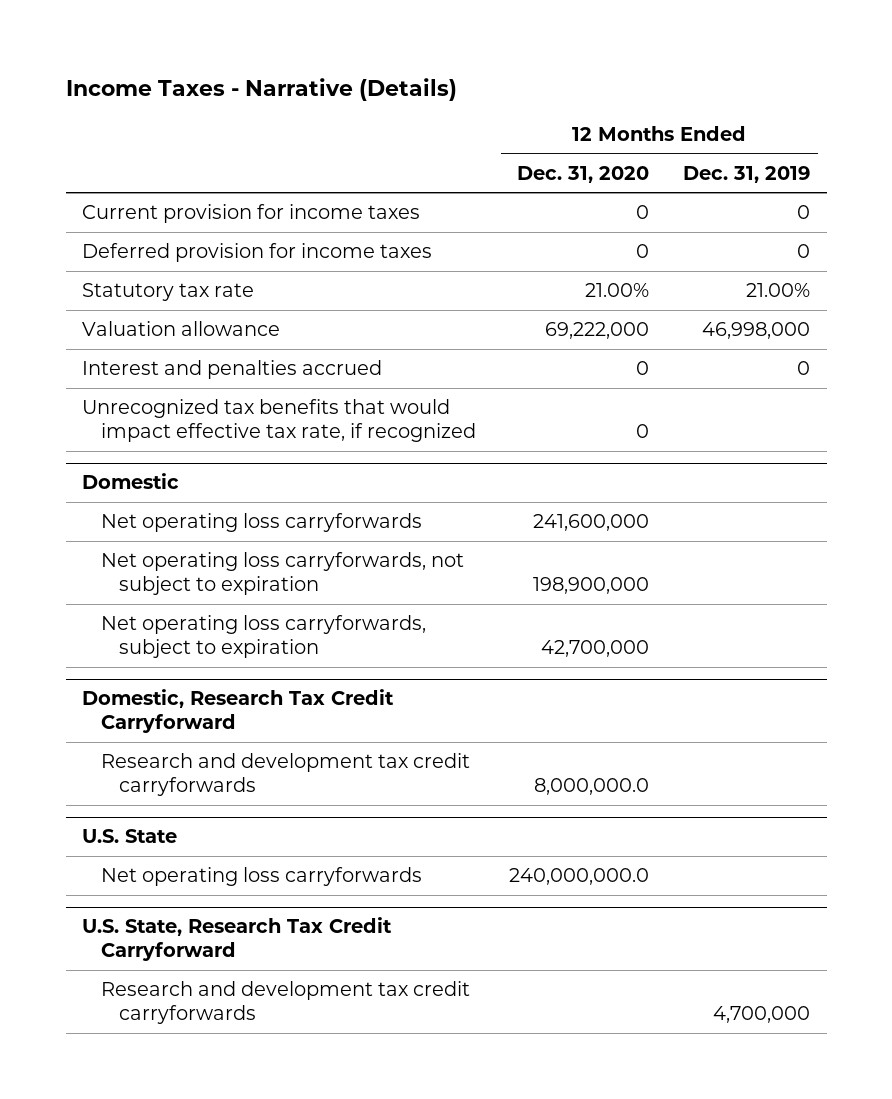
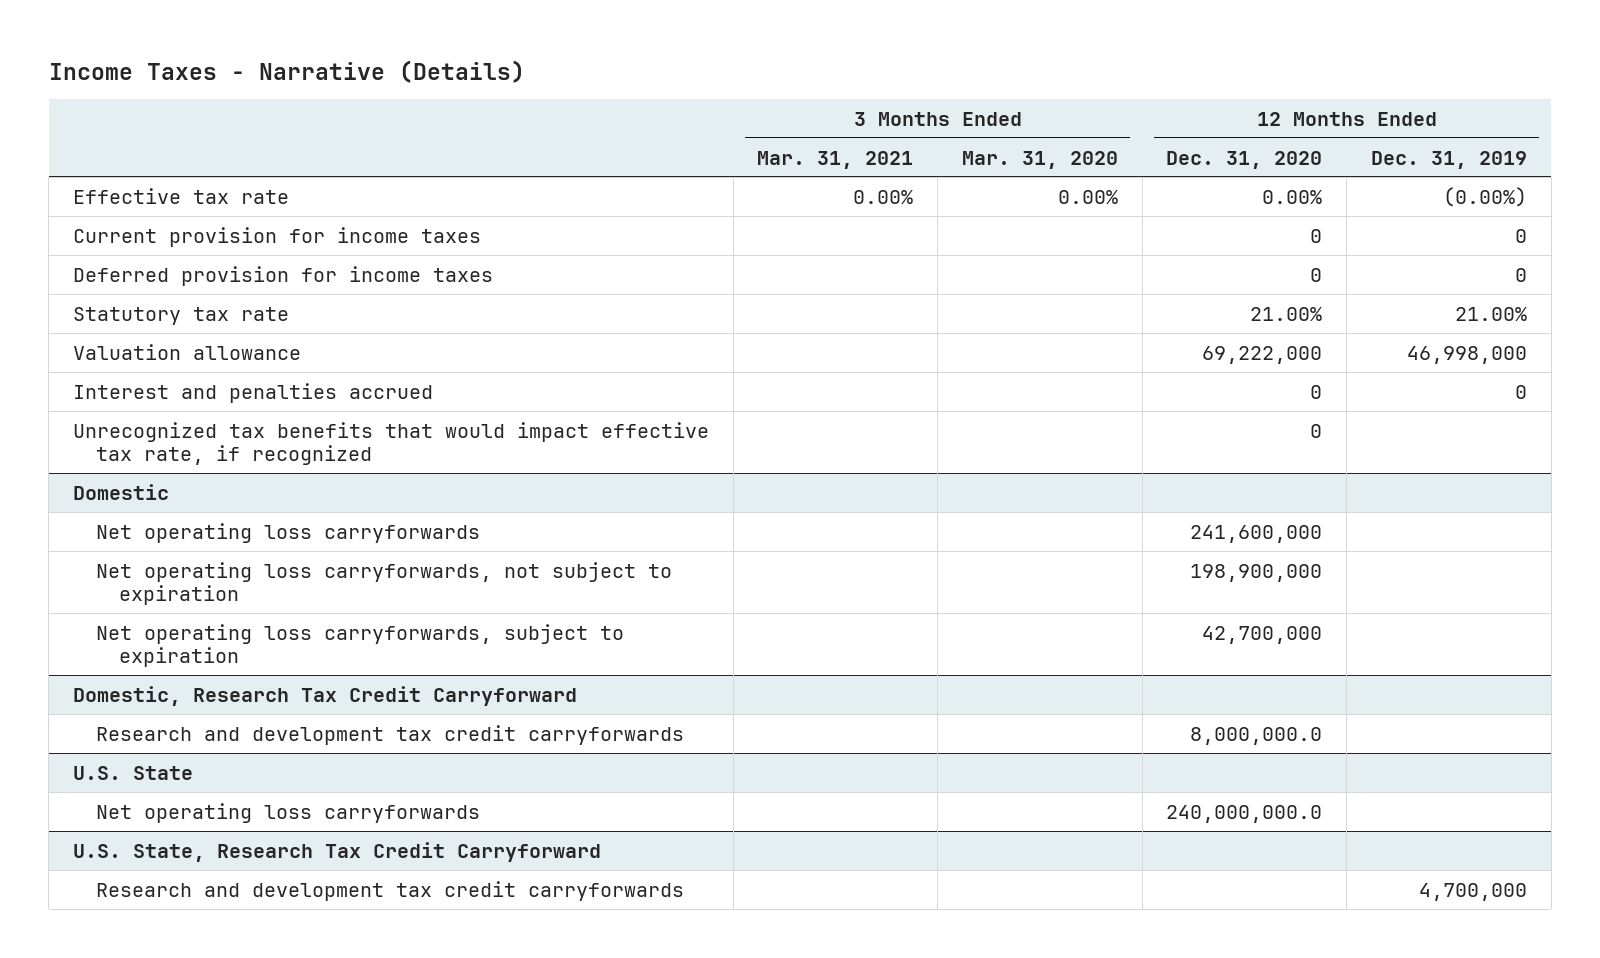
- | 12 Months Ended Dec. 31, 2020 | 12 Months Ended Dec. 31, 2019
+ | 3 Months Ended Mar. 31, 2021 | 3 Months Ended Mar. 31, 2020 | 12 Months Ended Dec. 31, 2020 | 12 Months Ended Dec. 31, 2019
+ Effective tax rate | 0.00% | 0.00% | 0.00% | (0.00%)

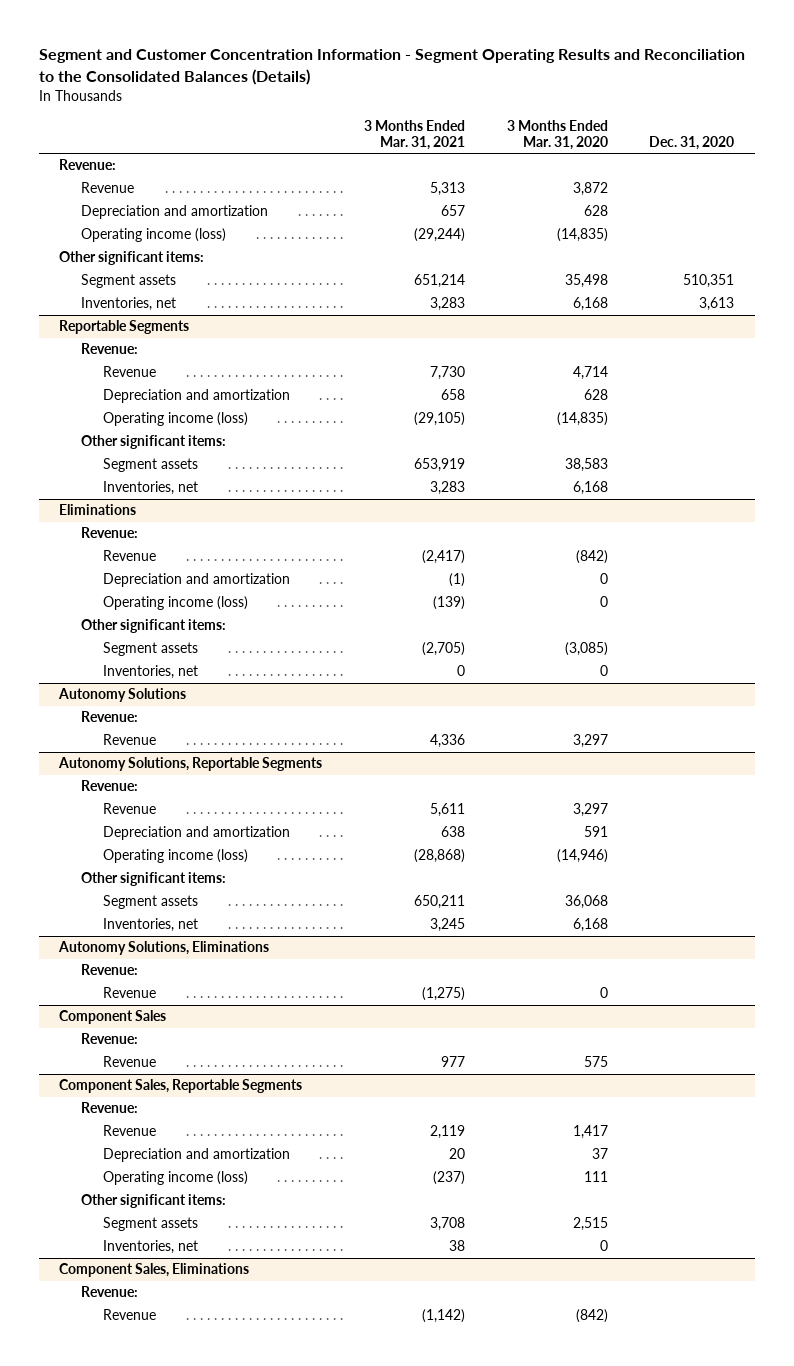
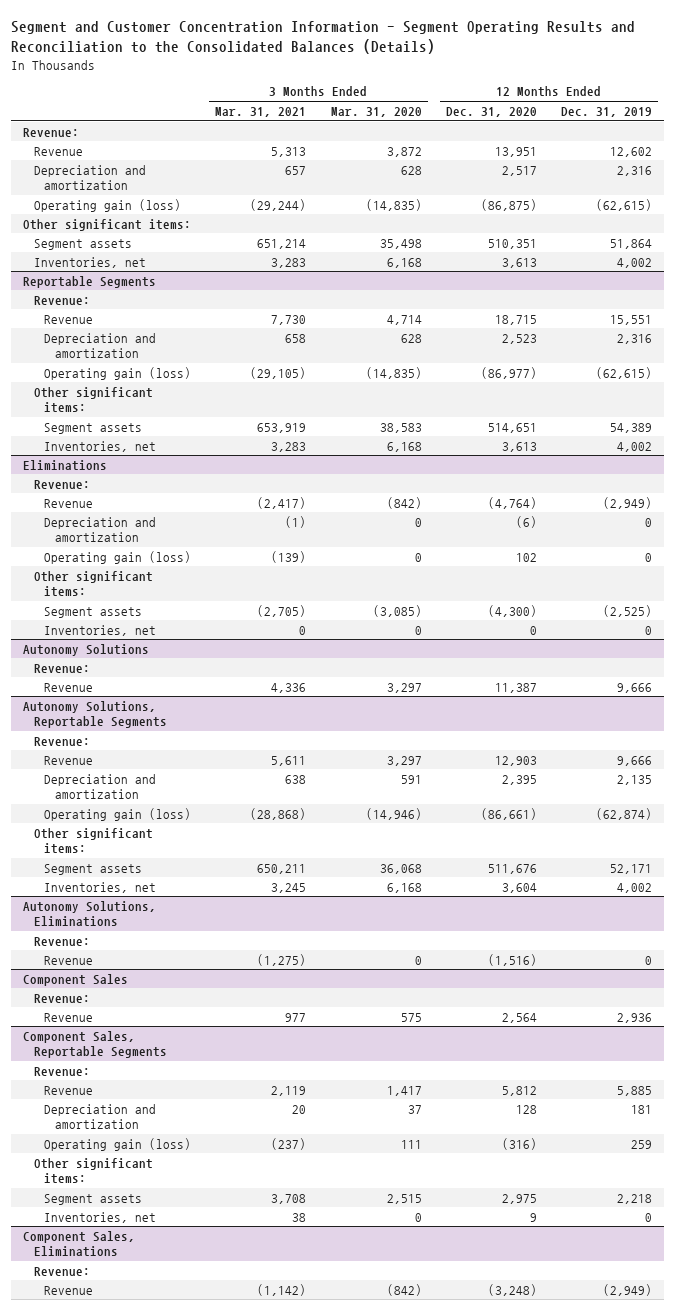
- | 3 Months Ended Mar. 31, 2021 | 3 Months Ended Mar. 31, 2020 | Dec. 31, 2020
+ | 3 Months Ended Mar. 31, 2021 | 3 Months Ended Mar. 31, 2020 | 12 Months Ended Dec. 31, 2020 | 12 Months Ended Dec. 31, 2019
- Operating income (loss) | (29,244) | (14,835) |
+ Operating gain (loss) | (29,244) | (14,835) | (86,875) | (62,615)
@ Reportable Segments
- Operating income (loss) | (29,105) | (14,835) |
+ Operating gain (loss) | (29,105) | (14,835) | (86,977) | (62,615)
@ Eliminations
- Operating income (loss) | (139) | 0 |
+ Operating gain (loss) | (139) | 0 | 102 | 0
@ Autonomy Solutions, Reportable Segments
- Operating income (loss) | (28,868) | (14,946) |
+ Operating gain (loss) | (28,868) | (14,946) | (86,661) | (62,874)
@ Component Sales, Reportable Segments
- Operating income (loss) | (237) | 111 |
+ Operating gain (loss) | (237) | 111 | (316) | 259

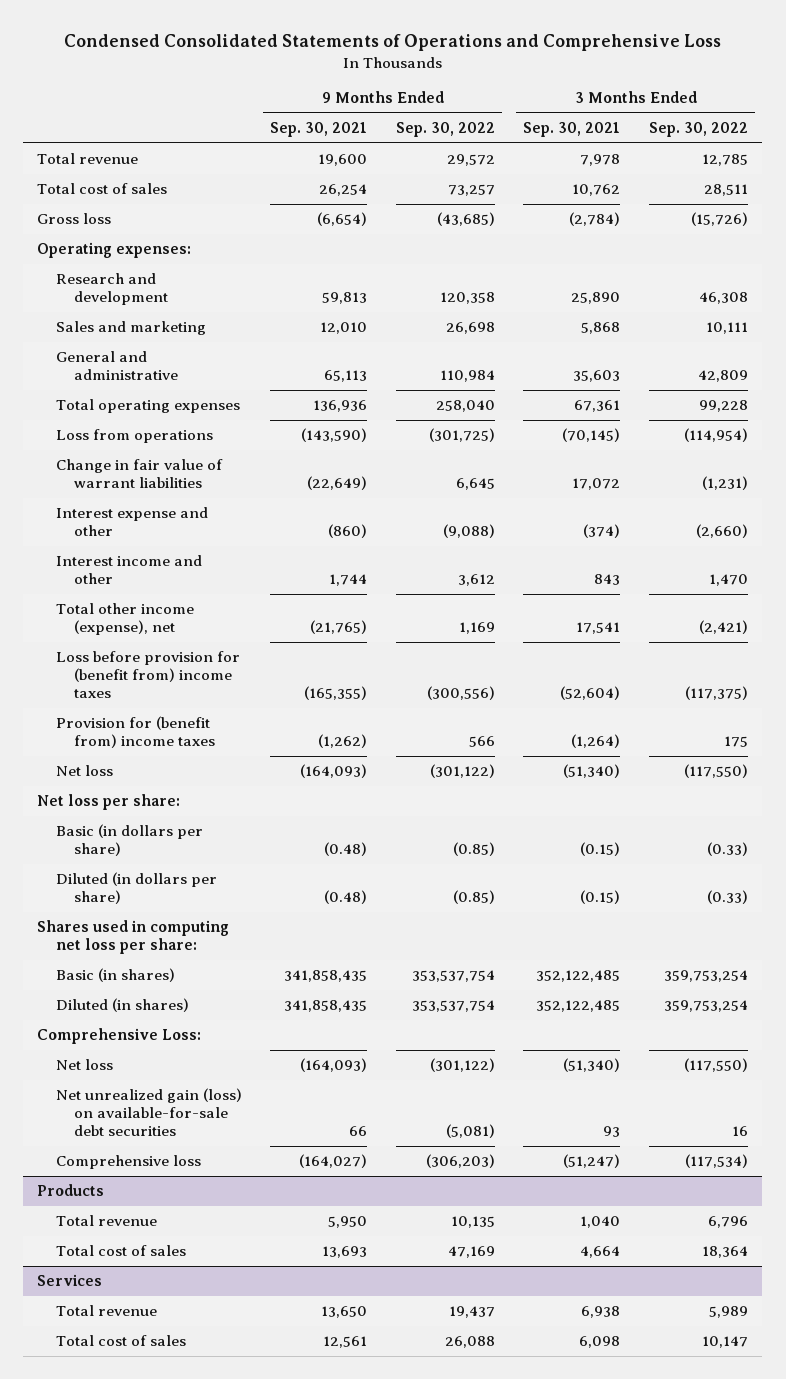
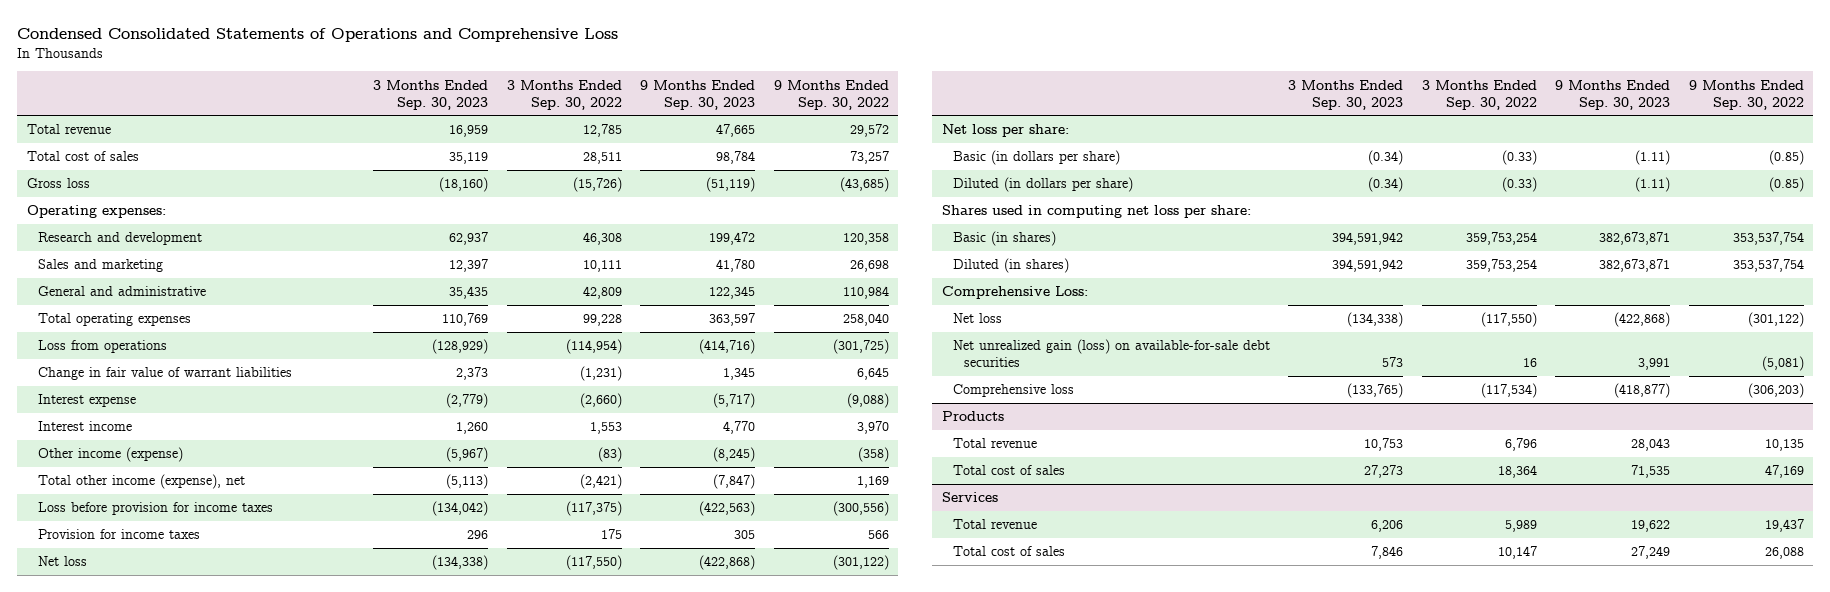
- | 9 Months Ended Sep. 30, 2021 | 9 Months Ended Sep. 30, 2022 | 3 Months Ended Sep. 30, 2021 | 3 Months Ended Sep. 30, 2022
+ | 3 Months Ended Sep. 30, 2023 | 3 Months Ended Sep. 30, 2022 | 9 Months Ended Sep. 30, 2023 | 9 Months Ended Sep. 30, 2022
- Interest expense and other | (860) | (9,088) | (374) | (2,660)
- Interest income and other | 1,744 | 3,612 | 843 | 1,470
+ Interest expense | (2,779) | (2,660) | (5,717) | (9,088)
+ Interest income | 1,260 | 1,553 | 4,770 | 3,970
+ Other income (expense) | (5,967) | (83) | (8,245) | (358)
- Loss before provision for (benefit from) income taxes | (165,355) | (300,556) | (52,604) | (117,375)
- Provision for (benefit from) income taxes | (1,262) | 566 | (1,264) | 175
+ Loss before provision for income taxes | (134,042) | (117,375) | (422,563) | (300,556)
+ Provision for income taxes | 296 | 175 | 305 | 566

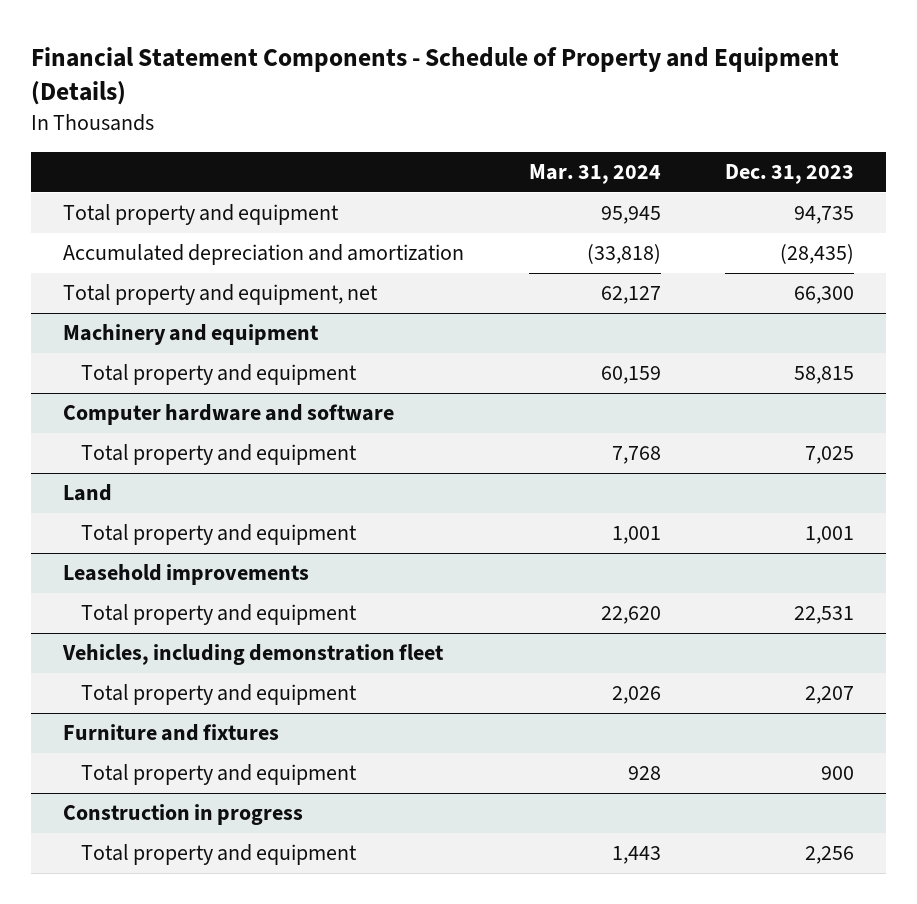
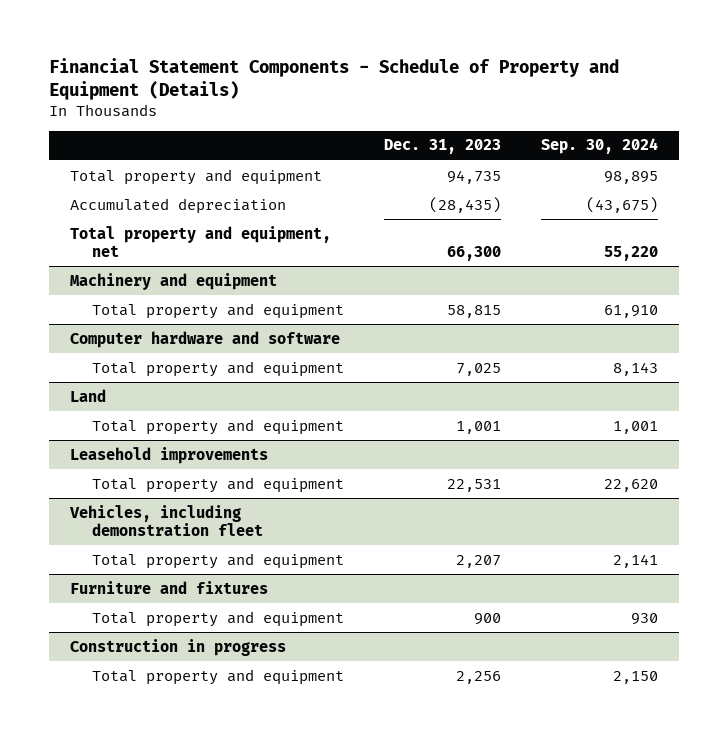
- | Mar. 31, 2024 | Dec. 31, 2023
+ | Dec. 31, 2023 | Sep. 30, 2024
- Accumulated depreciation and amortization | (33,818) | (28,435)
+ Accumulated depreciation | (28,435) | (43,675)

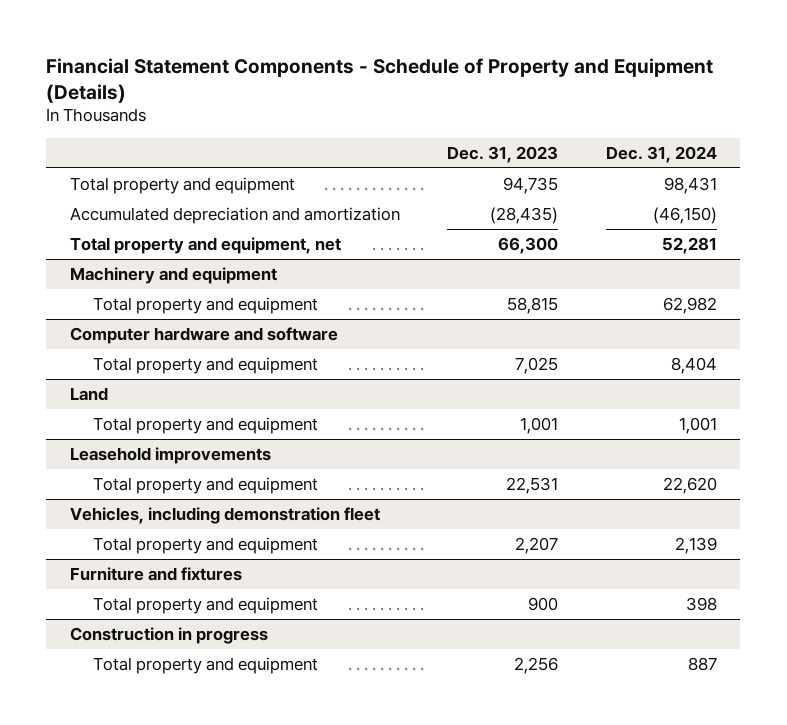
- | Dec. 31, 2023 | Sep. 30, 2024
+ | Dec. 31, 2023 | Dec. 31, 2024
- Accumulated depreciation | (28,435) | (43,675)
+ Accumulated depreciation and amortization | (28,435) | (46,150)

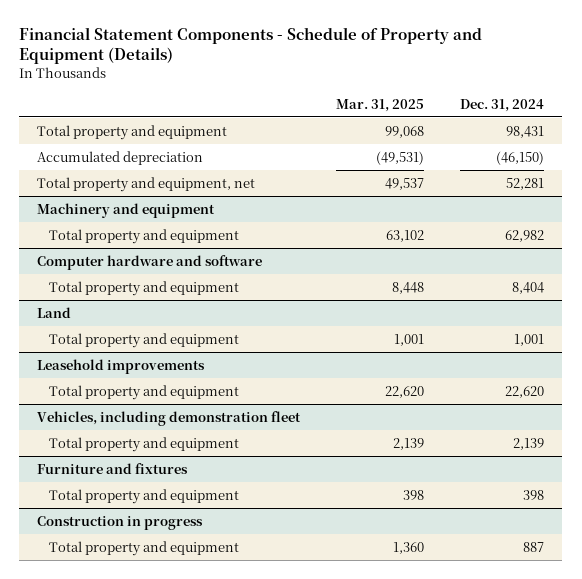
- | Dec. 31, 2023 | Dec. 31, 2024
+ | Mar. 31, 2025 | Dec. 31, 2024
- Accumulated depreciation and amortization | (28,435) | (46,150)
+ Accumulated depreciation | (49,531) | (46,150)

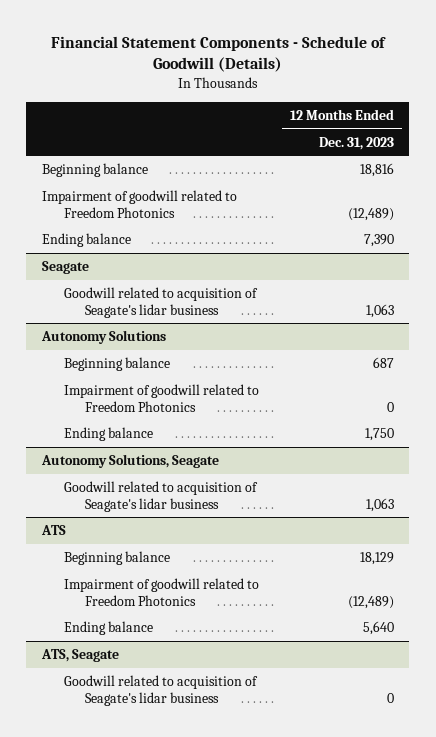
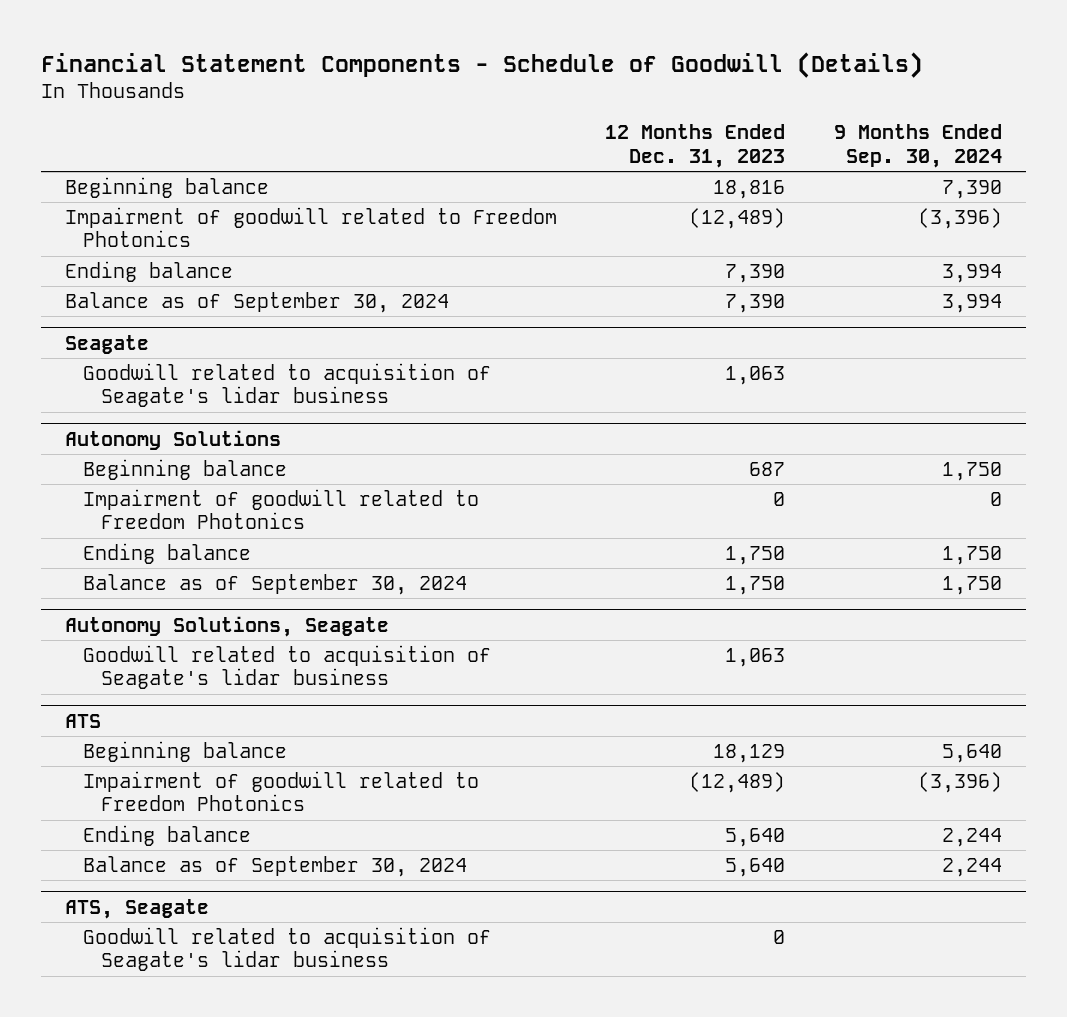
- | 12 Months Ended Dec. 31, 2023
+ | 12 Months Ended Dec. 31, 2023 | 9 Months Ended Sep. 30, 2024
+ Balance as of September 30, 2024 | 7,390 | 3,994
@ Autonomy Solutions
+ Balance as of September 30, 2024 | 1,750 | 1,750
@ ATS
+ Balance as of September 30, 2024 | 5,640 | 2,244

